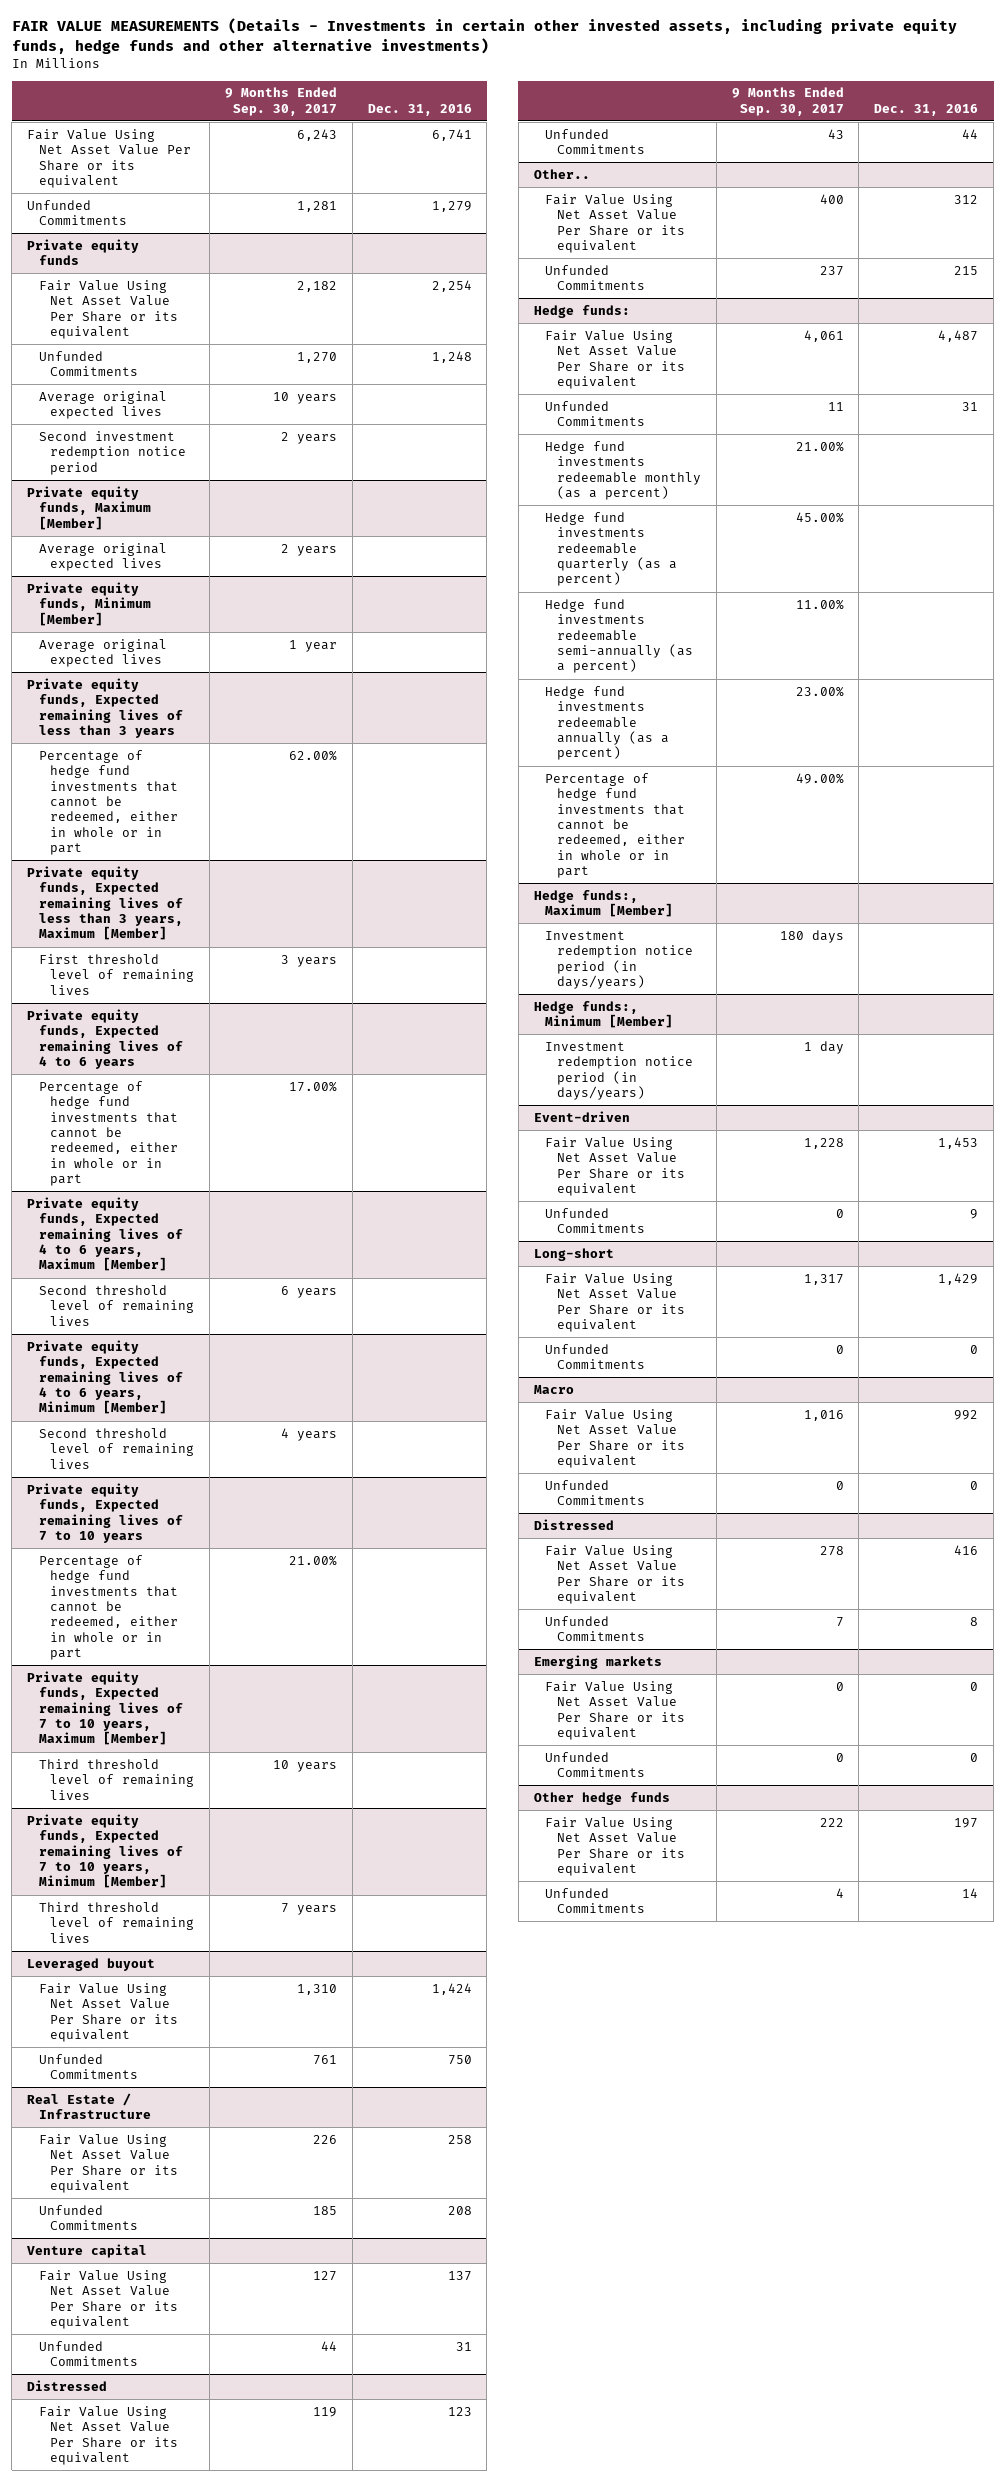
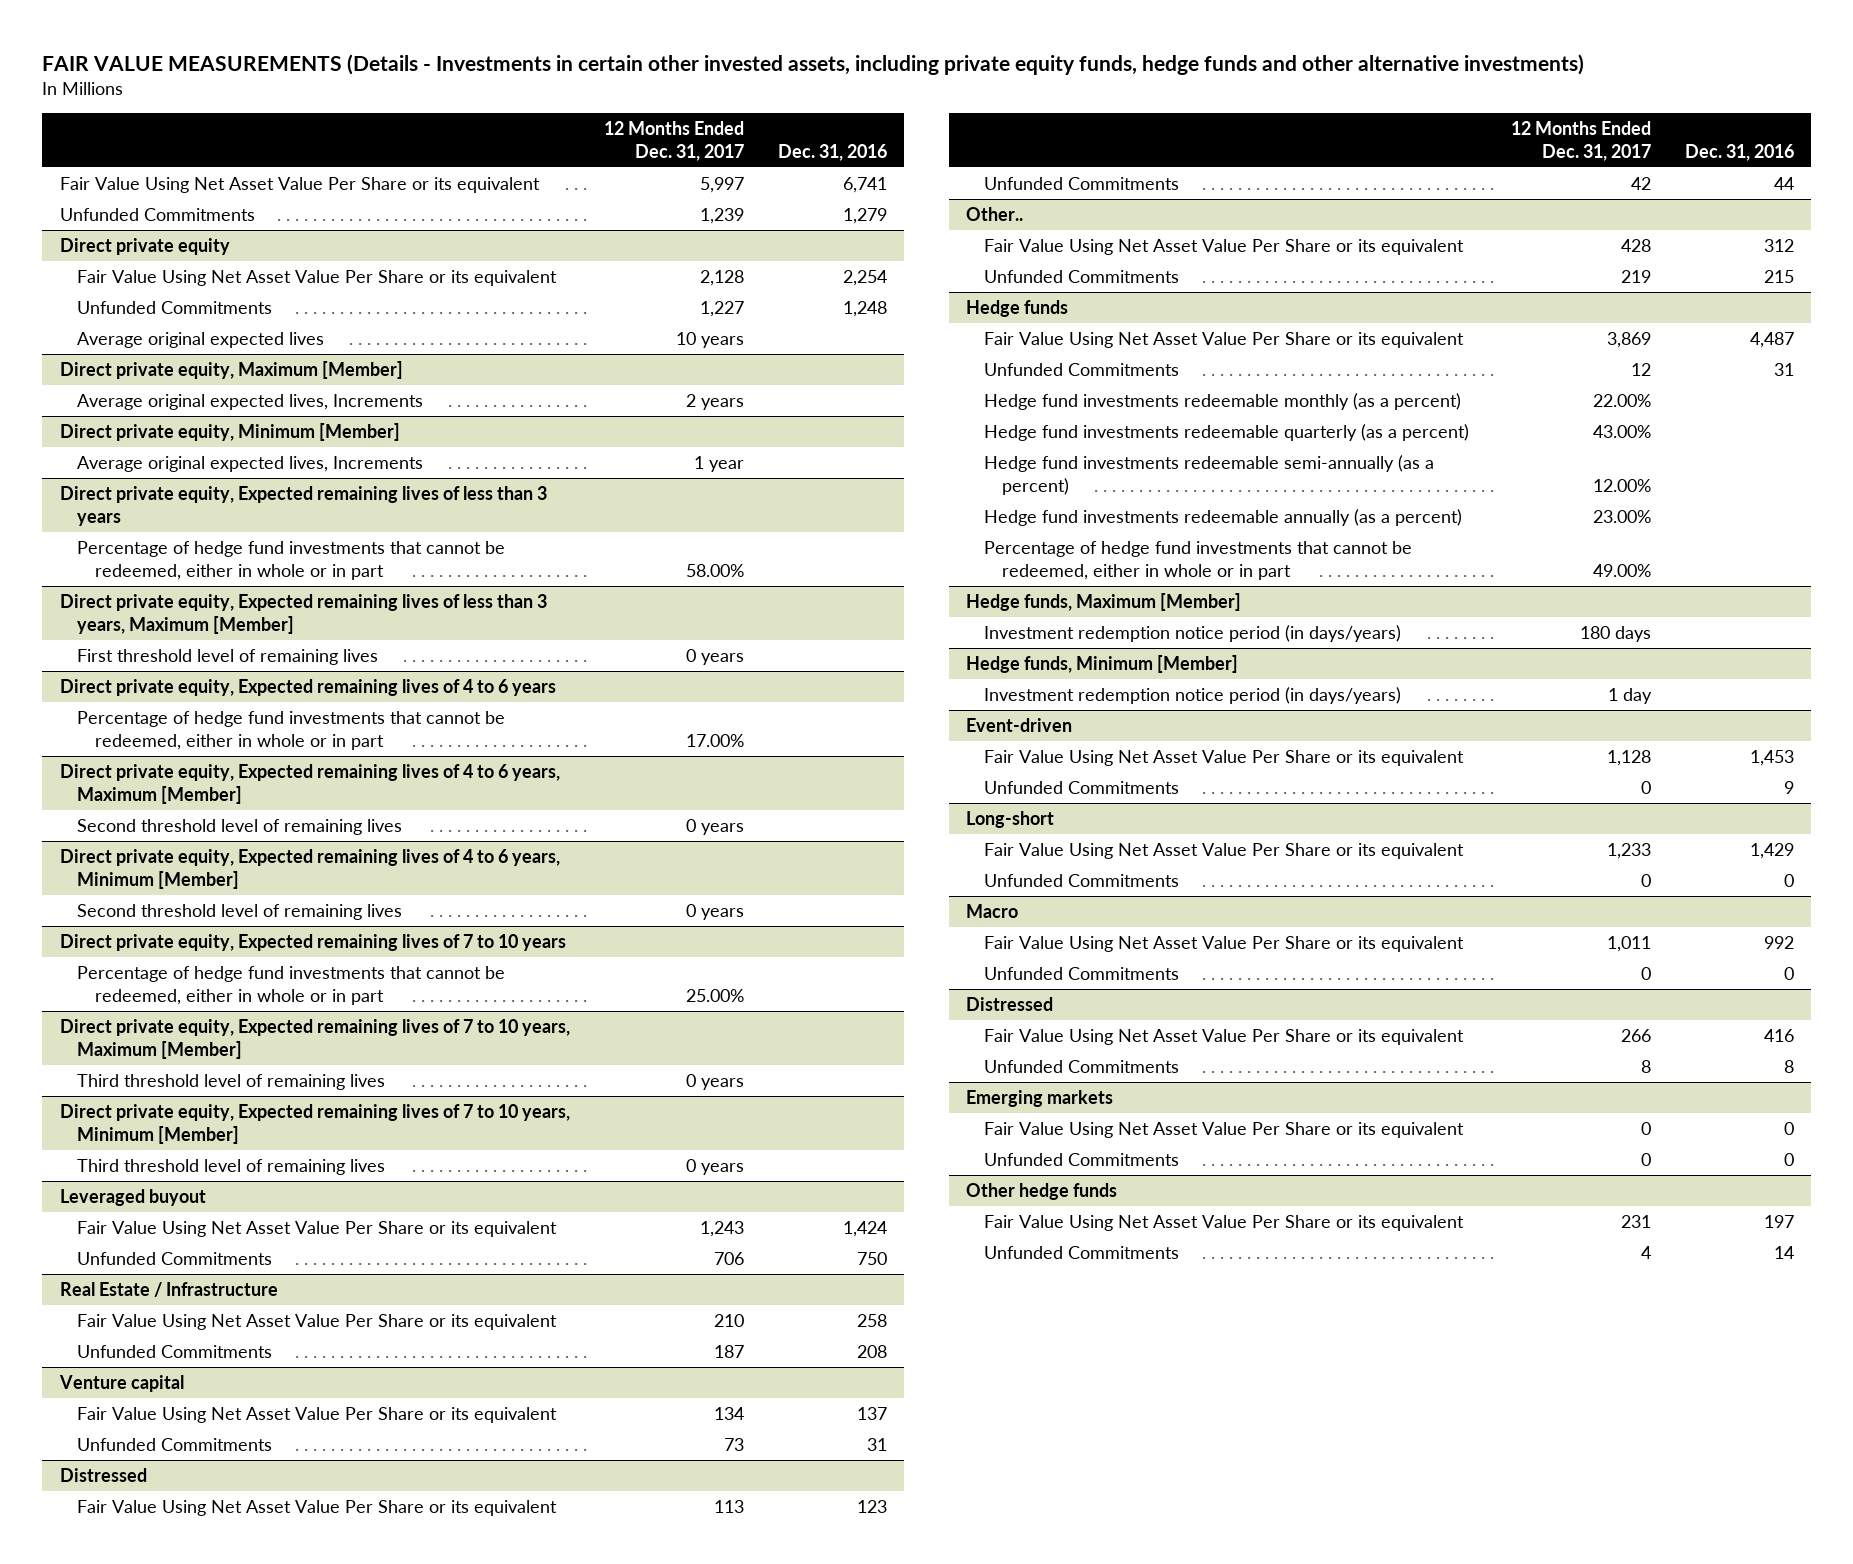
- | 9 Months Ended Sep. 30, 2017 | Dec. 31, 2016
+ | 12 Months Ended Dec. 31, 2017 | Dec. 31, 2016
- Private equity funds
+ Direct private equity
- Second investment redemption notice period | 2 years |
- Private equity funds, Maximum [Member]
- Average original expected lives | 2 years |
- Private equity funds, Minimum [Member]
- Average original expected lives | 1 year |
- Private equity funds, Expected remaining lives of less than 3 years
+ Direct private equity, Maximum [Member]
+ Average original expected lives, Increments | 2 years |
+ Direct private equity, Minimum [Member]
+ Average original expected lives, Increments | 1 year |
+ Direct private equity, Expected remaining lives of less than 3 years
- Private equity funds, Expected remaining lives of less than 3 years, Maximum [Member]
+ Direct private equity, Expected remaining lives of less than 3 years, Maximum [Member]
- Private equity funds, Expected remaining lives of 4 to 6 years
+ Direct private equity, Expected remaining lives of 4 to 6 years
- Private equity funds, Expected remaining lives of 4 to 6 years, Maximum [Member]
+ Direct private equity, Expected remaining lives of 4 to 6 years, Maximum [Member]
- Private equity funds, Expected remaining lives of 4 to 6 years, Minimum [Member]
+ Direct private equity, Expected remaining lives of 4 to 6 years, Minimum [Member]
- Private equity funds, Expected remaining lives of 7 to 10 years
+ Direct private equity, Expected remaining lives of 7 to 10 years
- Private equity funds, Expected remaining lives of 7 to 10 years, Maximum [Member]
+ Direct private equity, Expected remaining lives of 7 to 10 years, Maximum [Member]
- Private equity funds, Expected remaining lives of 7 to 10 years, Minimum [Member]
+ Direct private equity, Expected remaining lives of 7 to 10 years, Minimum [Member]
- Hedge funds:
+ Hedge funds
- Hedge funds:, Maximum [Member]
+ Hedge funds, Maximum [Member]
- Hedge funds:, Minimum [Member]
+ Hedge funds, Minimum [Member]

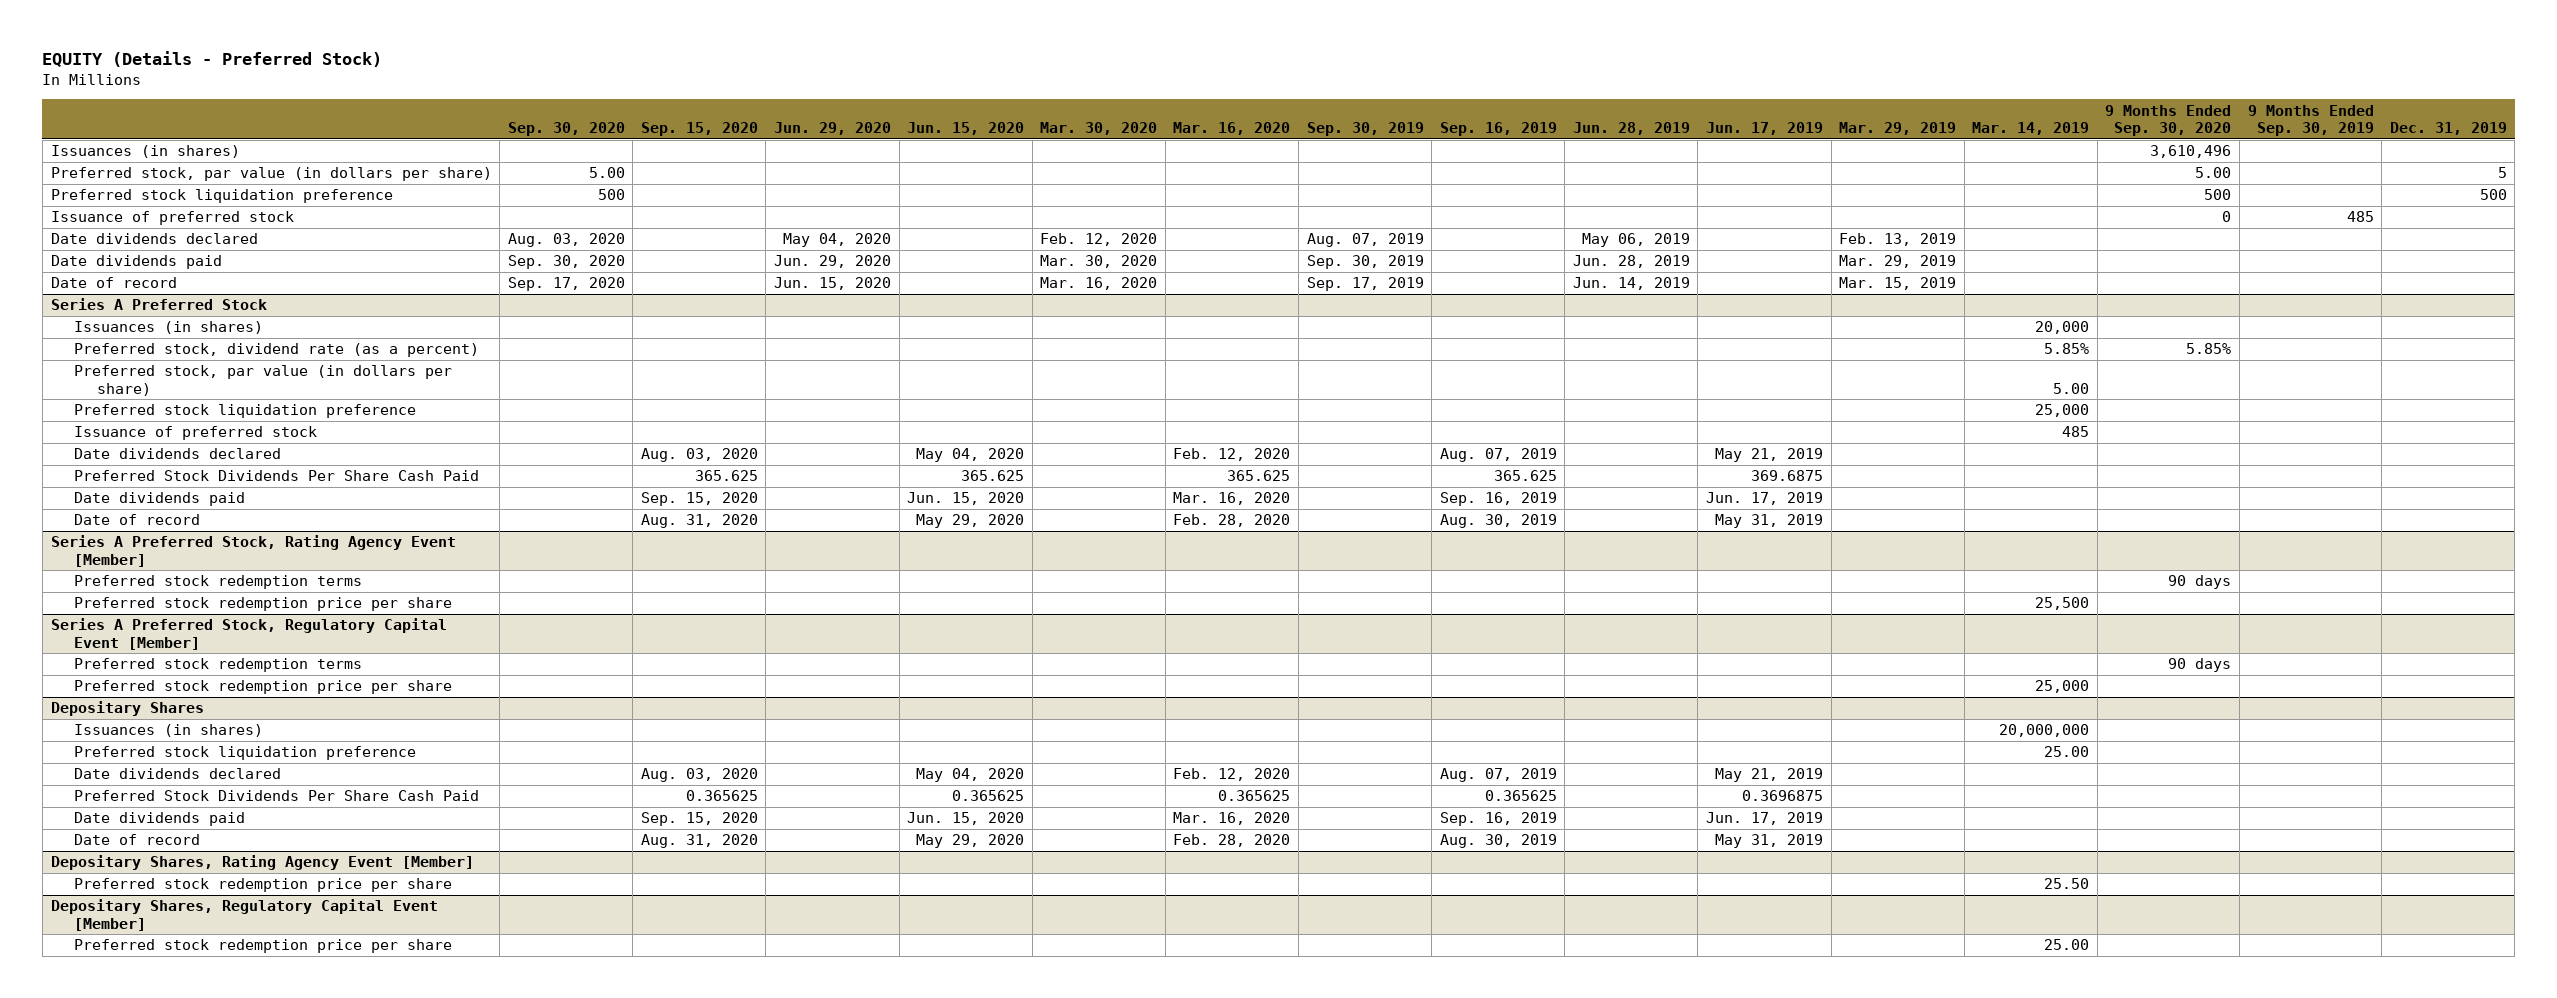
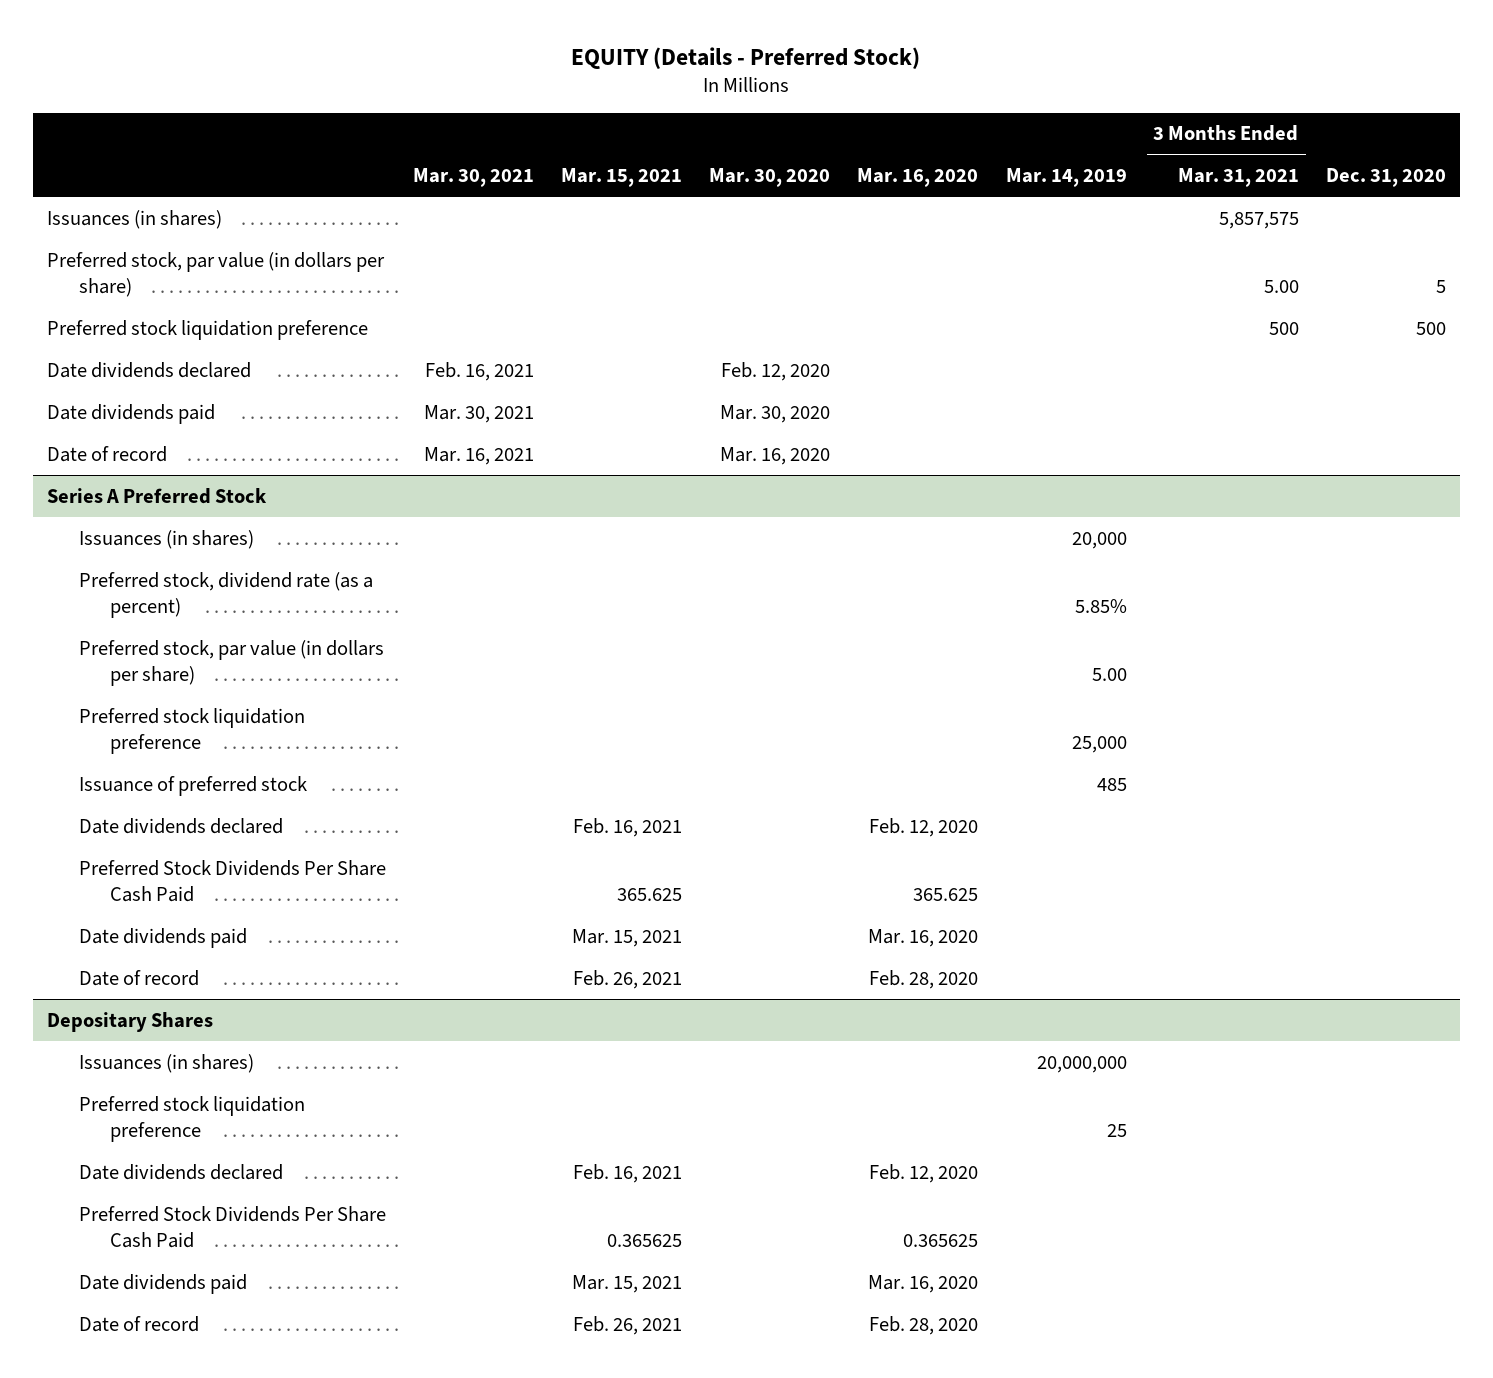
- | Sep. 30, 2020 | Sep. 15, 2020 | Jun. 29, 2020 | Jun. 15, 2020 | Mar. 30, 2020 | Mar. 16, 2020 | Sep. 30, 2019 | Sep. 16, 2019 | Jun. 28, 2019 | Jun. 17, 2019 | Mar. 29, 2019 | Mar. 14, 2019 | 9 Months Ended Sep. 30, 2020 | 9 Months Ended Sep. 30, 2019 | Dec. 31, 2019
+ | Mar. 30, 2021 | Mar. 15, 2021 | Mar. 30, 2020 | Mar. 16, 2020 | Mar. 14, 2019 | 3 Months Ended Mar. 31, 2021 | Dec. 31, 2020
- Issuance of preferred stock | | | | | | | | | | | | | 0 | 485 |
- Series A Preferred Stock, Rating Agency Event [Member]
- Preferred stock redemption terms | | | | | | | | | | | | | 90 days | |
- Preferred stock redemption price per share | | | | | | | | | | | | 25,500 | | |
- Series A Preferred Stock, Regulatory Capital Event [Member]
- Preferred stock redemption terms | | | | | | | | | | | | | 90 days | |
- Preferred stock redemption price per share | | | | | | | | | | | | 25,000 | | |
@ Depositary Shares
- Preferred stock liquidation preference | | | | | | | | | | | | 25.00 | | |
+ Preferred stock liquidation preference | | | | | 25 | |
- Depositary Shares, Rating Agency Event [Member]
- Preferred stock redemption price per share | | | | | | | | | | | | 25.50 | | |
- Depositary Shares, Regulatory Capital Event [Member]
- Preferred stock redemption price per share | | | | | | | | | | | | 25.00 | | |

